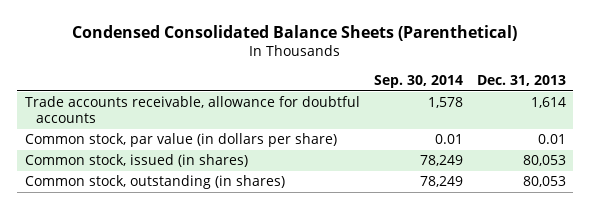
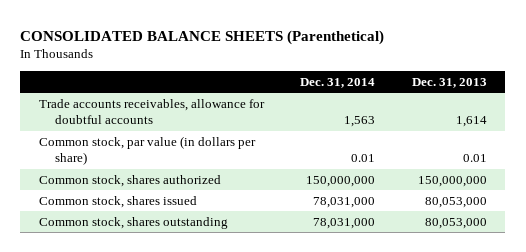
- Condensed Consolidated Balance Sheets (Parenthetical)
+ CONSOLIDATED BALANCE SHEETS (Parenthetical)
- | Sep. 30, 2014 | Dec. 31, 2013
+ | Dec. 31, 2014 | Dec. 31, 2013
- Trade accounts receivable, allowance for doubtful accounts | 1,578 | 1,614
+ Trade accounts receivables, allowance for doubtful accounts | 1,563 | 1,614
- Common stock, issued (in shares) | 78,249 | 80,053
- Common stock, outstanding (in shares) | 78,249 | 80,053
+ Common stock, shares authorized | 150,000,000 | 150,000,000
+ Common stock, shares issued | 78,031,000 | 80,053,000
+ Common stock, shares outstanding | 78,031,000 | 80,053,000

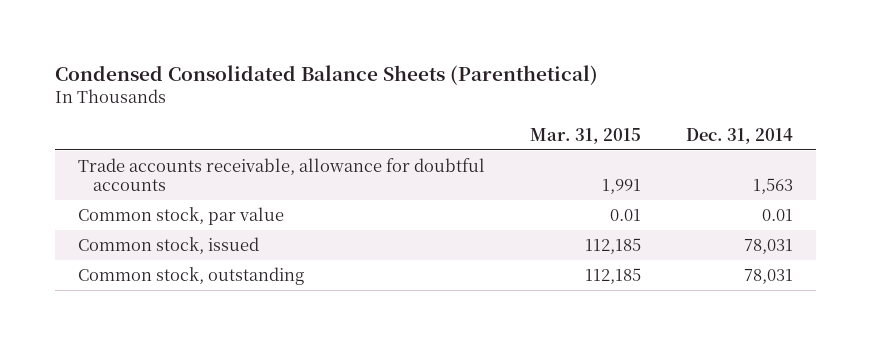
- CONSOLIDATED BALANCE SHEETS (Parenthetical)
+ Condensed Consolidated Balance Sheets (Parenthetical)
- | Dec. 31, 2014 | Dec. 31, 2013
+ | Mar. 31, 2015 | Dec. 31, 2014
- Trade accounts receivables, allowance for doubtful accounts | 1,563 | 1,614
- Common stock, par value (in dollars per share) | 0.01 | 0.01
- Common stock, shares authorized | 150,000,000 | 150,000,000
- Common stock, shares issued | 78,031,000 | 80,053,000
- Common stock, shares outstanding | 78,031,000 | 80,053,000
+ Trade accounts receivable, allowance for doubtful accounts | 1,991 | 1,563
+ Common stock, par value | 0.01 | 0.01
+ Common stock, issued | 112,185 | 78,031
+ Common stock, outstanding | 112,185 | 78,031

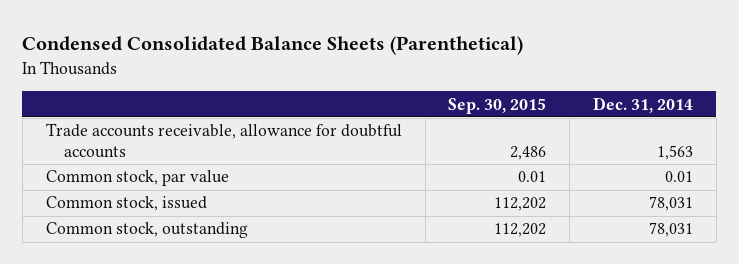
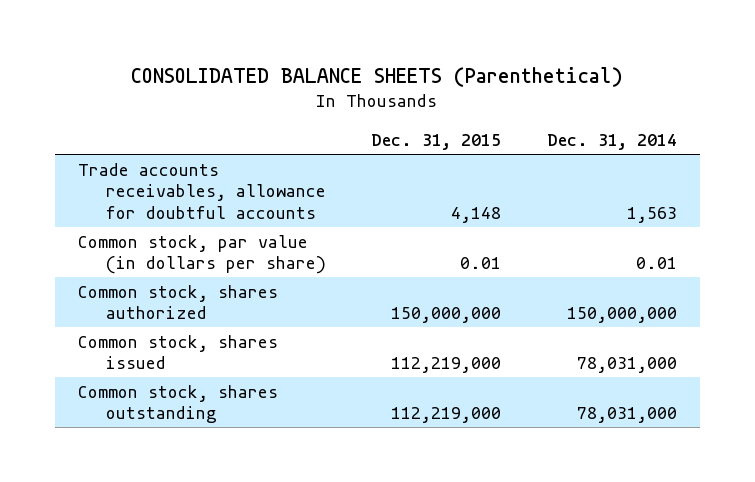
- Condensed Consolidated Balance Sheets (Parenthetical)
+ CONSOLIDATED BALANCE SHEETS (Parenthetical)
- | Sep. 30, 2015 | Dec. 31, 2014
+ | Dec. 31, 2015 | Dec. 31, 2014
- Trade accounts receivable, allowance for doubtful accounts | 2,486 | 1,563
- Common stock, par value | 0.01 | 0.01
- Common stock, issued | 112,202 | 78,031
- Common stock, outstanding | 112,202 | 78,031
+ Trade accounts receivables, allowance for doubtful accounts | 4,148 | 1,563
+ Common stock, par value (in dollars per share) | 0.01 | 0.01
+ Common stock, shares authorized | 150,000,000 | 150,000,000
+ Common stock, shares issued | 112,219,000 | 78,031,000
+ Common stock, shares outstanding | 112,219,000 | 78,031,000

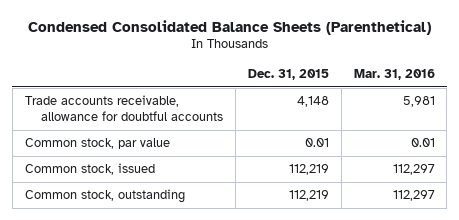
- CONSOLIDATED BALANCE SHEETS (Parenthetical)
+ Condensed Consolidated Balance Sheets (Parenthetical)
- | Dec. 31, 2015 | Dec. 31, 2014
+ | Dec. 31, 2015 | Mar. 31, 2016
- Trade accounts receivables, allowance for doubtful accounts | 4,148 | 1,563
- Common stock, par value (in dollars per share) | 0.01 | 0.01
- Common stock, shares authorized | 150,000,000 | 150,000,000
- Common stock, shares issued | 112,219,000 | 78,031,000
- Common stock, shares outstanding | 112,219,000 | 78,031,000
+ Trade accounts receivable, allowance for doubtful accounts | 4,148 | 5,981
+ Common stock, par value | 0.01 | 0.01
+ Common stock, issued | 112,219 | 112,297
+ Common stock, outstanding | 112,219 | 112,297

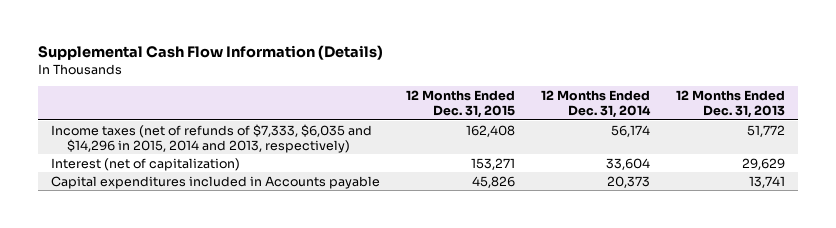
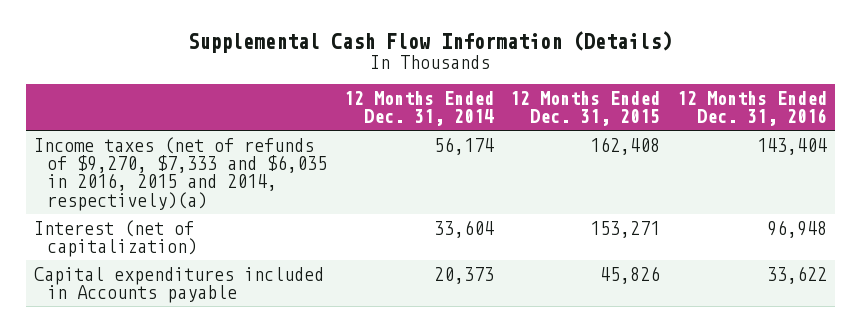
- | 12 Months Ended Dec. 31, 2015 | 12 Months Ended Dec. 31, 2014 | 12 Months Ended Dec. 31, 2013
+ | 12 Months Ended Dec. 31, 2014 | 12 Months Ended Dec. 31, 2015 | 12 Months Ended Dec. 31, 2016
- Income taxes (net of refunds of $7,333, $6,035 and $14,296 in 2015, 2014 and 2013, respectively) | 162,408 | 56,174 | 51,772
+ Income taxes (net of refunds of $9,270, $7,333 and $6,035 in 2016, 2015 and 2014, respectively)(a) | 56,174 | 162,408 | 143,404

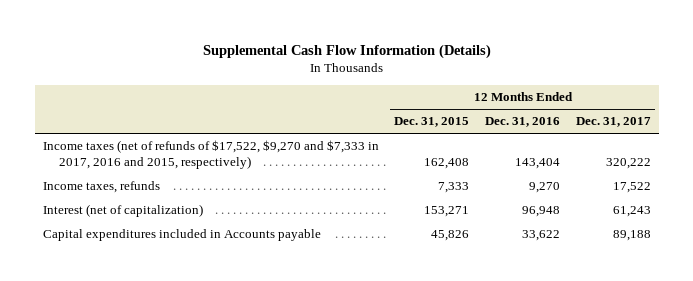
- | 12 Months Ended Dec. 31, 2014 | 12 Months Ended Dec. 31, 2015 | 12 Months Ended Dec. 31, 2016
+ | 12 Months Ended Dec. 31, 2015 | 12 Months Ended Dec. 31, 2016 | 12 Months Ended Dec. 31, 2017
- Income taxes (net of refunds of $9,270, $7,333 and $6,035 in 2016, 2015 and 2014, respectively)(a) | 56,174 | 162,408 | 143,404
+ Income taxes (net of refunds of $17,522, $9,270 and $7,333 in 2017, 2016 and 2015, respectively) | 162,408 | 143,404 | 320,222
+ Income taxes, refunds | 7,333 | 9,270 | 17,522

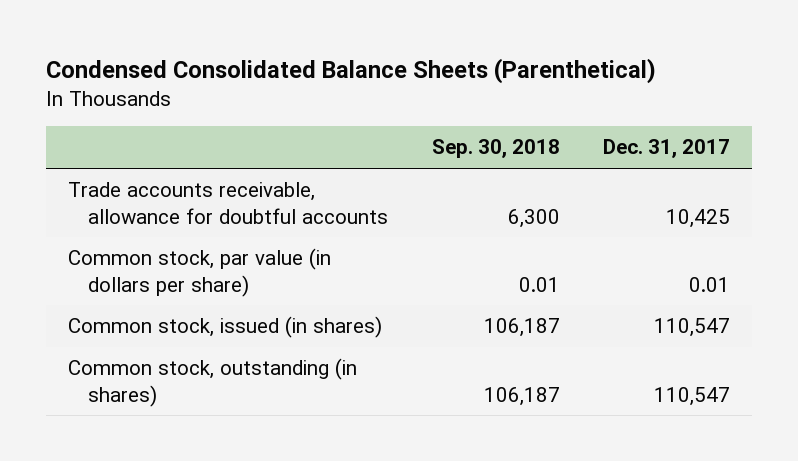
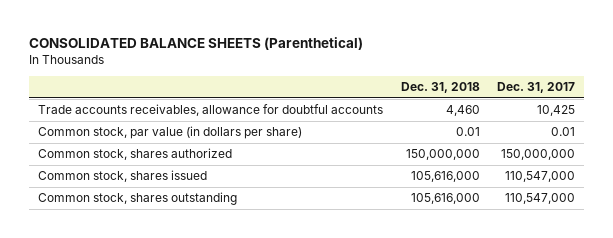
- Condensed Consolidated Balance Sheets (Parenthetical)
+ CONSOLIDATED BALANCE SHEETS (Parenthetical)
- | Sep. 30, 2018 | Dec. 31, 2017
+ | Dec. 31, 2018 | Dec. 31, 2017
- Trade accounts receivable, allowance for doubtful accounts | 6,300 | 10,425
+ Trade accounts receivables, allowance for doubtful accounts | 4,460 | 10,425
- Common stock, issued (in shares) | 106,187 | 110,547
- Common stock, outstanding (in shares) | 106,187 | 110,547
+ Common stock, shares authorized | 150,000,000 | 150,000,000
+ Common stock, shares issued | 105,616,000 | 110,547,000
+ Common stock, shares outstanding | 105,616,000 | 110,547,000

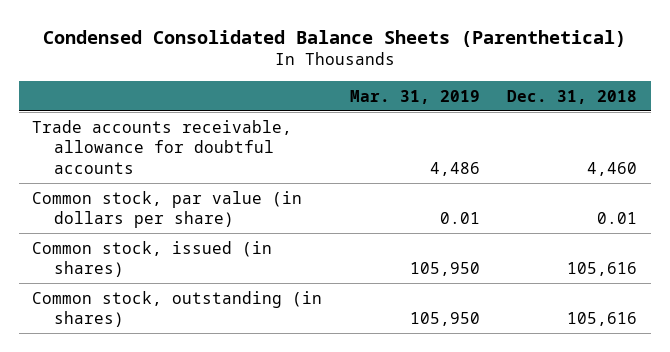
- CONSOLIDATED BALANCE SHEETS (Parenthetical)
+ Condensed Consolidated Balance Sheets (Parenthetical)
- | Dec. 31, 2018 | Dec. 31, 2017
+ | Mar. 31, 2019 | Dec. 31, 2018
- Trade accounts receivables, allowance for doubtful accounts | 4,460 | 10,425
+ Trade accounts receivable, allowance for doubtful accounts | 4,486 | 4,460
- Common stock, shares authorized | 150,000,000 | 150,000,000
- Common stock, shares issued | 105,616,000 | 110,547,000
- Common stock, shares outstanding | 105,616,000 | 110,547,000
+ Common stock, issued (in shares) | 105,950 | 105,616
+ Common stock, outstanding (in shares) | 105,950 | 105,616

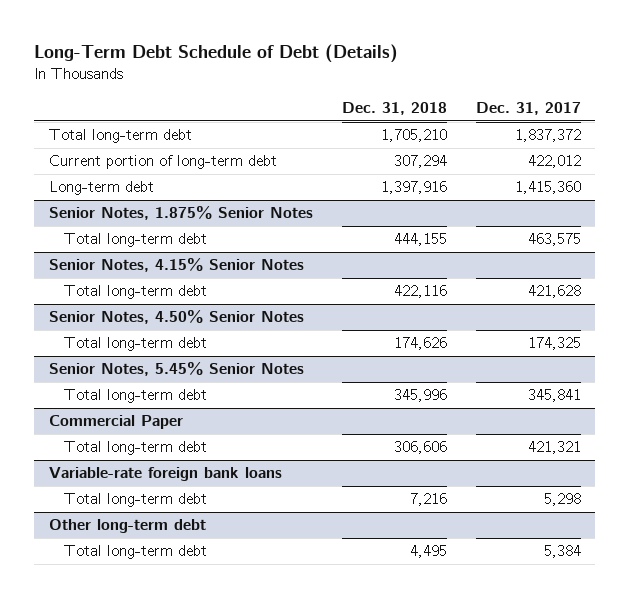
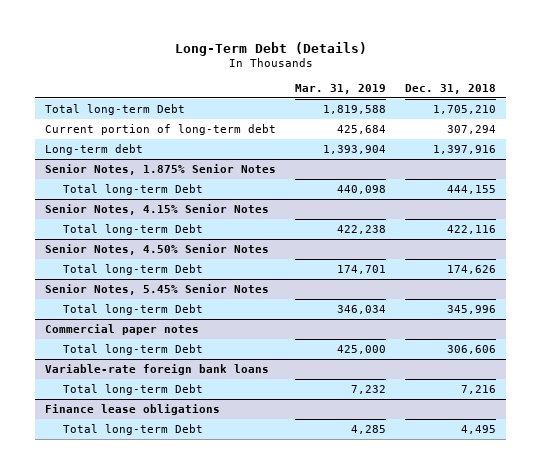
- Long-Term Debt Schedule of Debt (Details)
+ Long-Term Debt (Details)
- | Dec. 31, 2018 | Dec. 31, 2017
+ | Mar. 31, 2019 | Dec. 31, 2018
- Total long-term debt | 1,705,210 | 1,837,372
+ Total long-term Debt | 1,819,588 | 1,705,210
@ Senior Notes, 1.875% Senior Notes
- Total long-term debt | 444,155 | 463,575
+ Total long-term Debt | 440,098 | 444,155
@ Senior Notes, 4.15% Senior Notes
- Total long-term debt | 422,116 | 421,628
+ Total long-term Debt | 422,238 | 422,116
@ Senior Notes, 4.50% Senior Notes
- Total long-term debt | 174,626 | 174,325
+ Total long-term Debt | 174,701 | 174,626
@ Senior Notes, 5.45% Senior Notes
- Total long-term debt | 345,996 | 345,841
- Commercial Paper
- Total long-term debt | 306,606 | 421,321
@ Senior Notes, 5.45% Senior Notes
+ Total long-term Debt | 346,034 | 345,996
+ Commercial paper notes
+ Total long-term Debt | 425,000 | 306,606
@ Variable-rate foreign bank loans
- Total long-term debt | 7,216 | 5,298
- Other long-term debt
- Total long-term debt | 4,495 | 5,384
@ Variable-rate foreign bank loans
+ Total long-term Debt | 7,232 | 7,216
+ Finance lease obligations
+ Total long-term Debt | 4,285 | 4,495

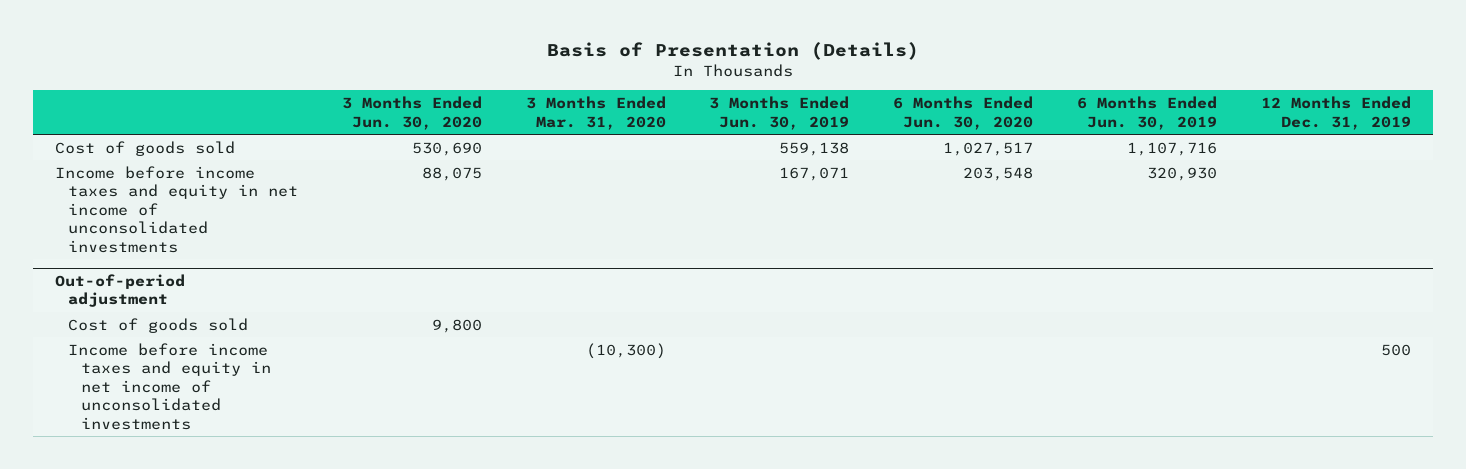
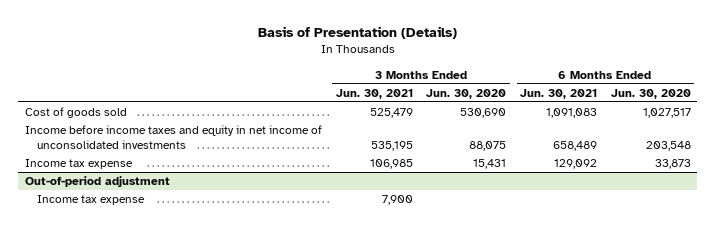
- | 3 Months Ended Jun. 30, 2020 | 3 Months Ended Mar. 31, 2020 | 3 Months Ended Jun. 30, 2019 | 6 Months Ended Jun. 30, 2020 | 6 Months Ended Jun. 30, 2019 | 12 Months Ended Dec. 31, 2019
+ | 3 Months Ended Jun. 30, 2021 | 3 Months Ended Jun. 30, 2020 | 6 Months Ended Jun. 30, 2021 | 6 Months Ended Jun. 30, 2020
+ Income tax expense | 106,985 | 15,431 | 129,092 | 33,873
@ Out-of-period adjustment
- Cost of goods sold | 9,800 | | | | |
- Income before income taxes and equity in net income of unconsolidated investments | | (10,300) | | | | 500
+ Income tax expense | 7,900 | | |

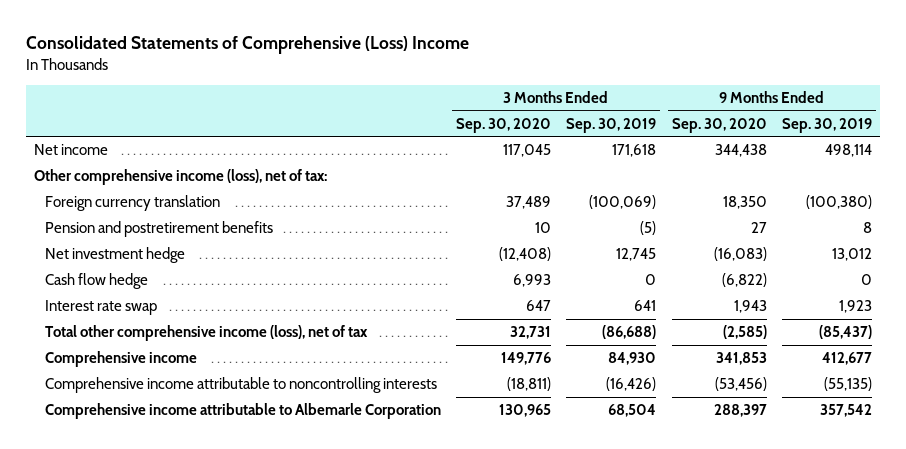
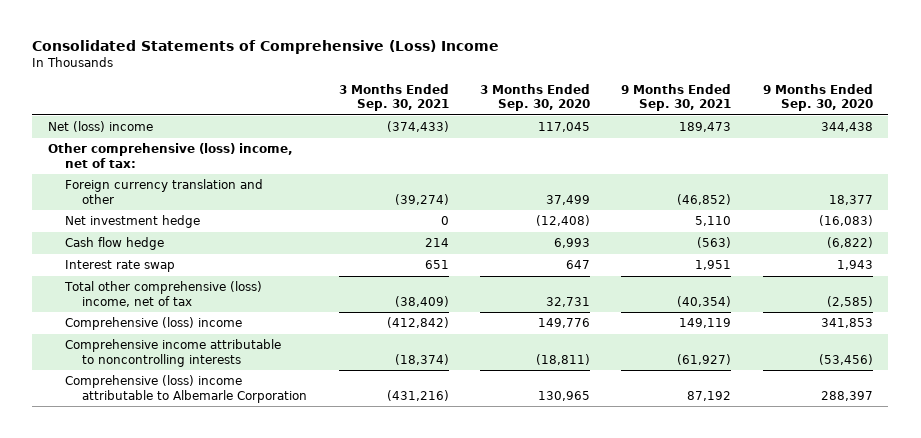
- | 3 Months Ended Sep. 30, 2020 | 3 Months Ended Sep. 30, 2019 | 9 Months Ended Sep. 30, 2020 | 9 Months Ended Sep. 30, 2019
+ | 3 Months Ended Sep. 30, 2021 | 3 Months Ended Sep. 30, 2020 | 9 Months Ended Sep. 30, 2021 | 9 Months Ended Sep. 30, 2020
- Net income | 117,045 | 171,618 | 344,438 | 498,114
- Other comprehensive income (loss), net of tax:
- Foreign currency translation | 37,489 | (100,069) | 18,350 | (100,380)
- Pension and postretirement benefits | 10 | (5) | 27 | 8
+ Net (loss) income | (374,433) | 117,045 | 189,473 | 344,438
+ Other comprehensive (loss) income, net of tax:
+ Foreign currency translation and other | (39,274) | 37,499 | (46,852) | 18,377
- Total other comprehensive income (loss), net of tax | 32,731 | (86,688) | (2,585) | (85,437)
- Comprehensive income | 149,776 | 84,930 | 341,853 | 412,677
+ Total other comprehensive (loss) income, net of tax | (38,409) | 32,731 | (40,354) | (2,585)
+ Comprehensive (loss) income | (412,842) | 149,776 | 149,119 | 341,853
- Comprehensive income attributable to Albemarle Corporation | 130,965 | 68,504 | 288,397 | 357,542
+ Comprehensive (loss) income attributable to Albemarle Corporation | (431,216) | 130,965 | 87,192 | 288,397

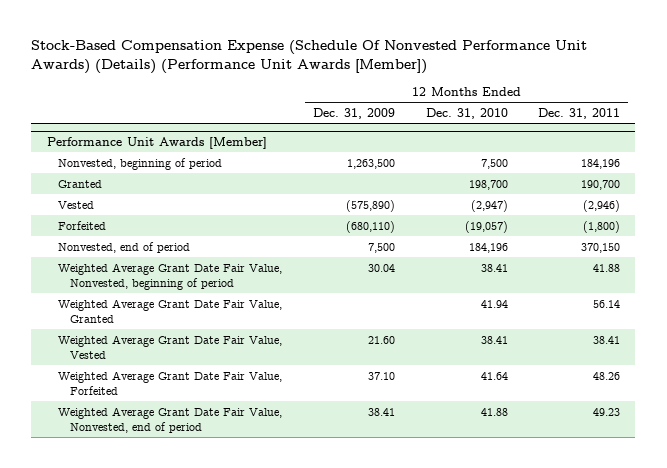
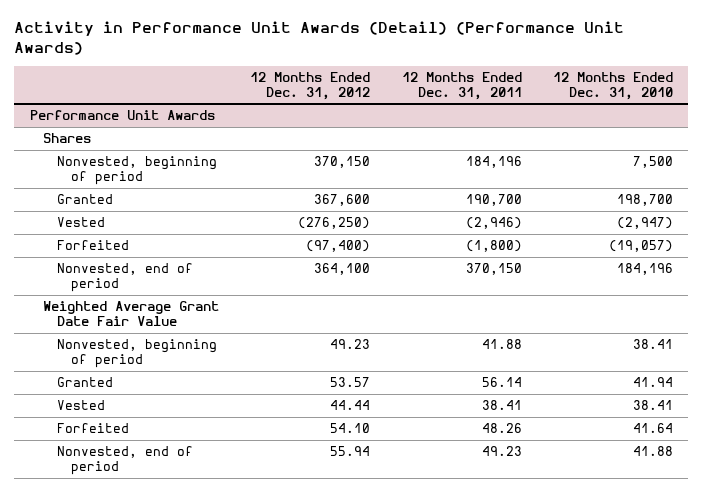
- Stock-Based Compensation Expense (Schedule Of Nonvested Performance Unit Awards) (Details) (Performance Unit Awards [Member])
+ Activity in Performance Unit Awards (Detail) (Performance Unit Awards)
- | 12 Months Ended Dec. 31, 2009 | 12 Months Ended Dec. 31, 2010 | 12 Months Ended Dec. 31, 2011
+ | 12 Months Ended Dec. 31, 2012 | 12 Months Ended Dec. 31, 2011 | 12 Months Ended Dec. 31, 2010
- Performance Unit Awards [Member]
+ Performance Unit Awards
+ Shares
- Weighted Average Grant Date Fair Value, Nonvested, beginning of period | 30.04 | 38.41 | 41.88
- Weighted Average Grant Date Fair Value, Granted | | 41.94 | 56.14
- Weighted Average Grant Date Fair Value, Vested | 21.60 | 38.41 | 38.41
- Weighted Average Grant Date Fair Value, Forfeited | 37.10 | 41.64 | 48.26
- Weighted Average Grant Date Fair Value, Nonvested, end of period | 38.41 | 41.88 | 49.23
+ Weighted Average Grant Date Fair Value
+ Nonvested, beginning of period | 49.23 | 41.88 | 38.41
+ Granted | 53.57 | 56.14 | 41.94
+ Vested | 44.44 | 38.41 | 38.41
+ Forfeited | 54.10 | 48.26 | 41.64
+ Nonvested, end of period | 55.94 | 49.23 | 41.88

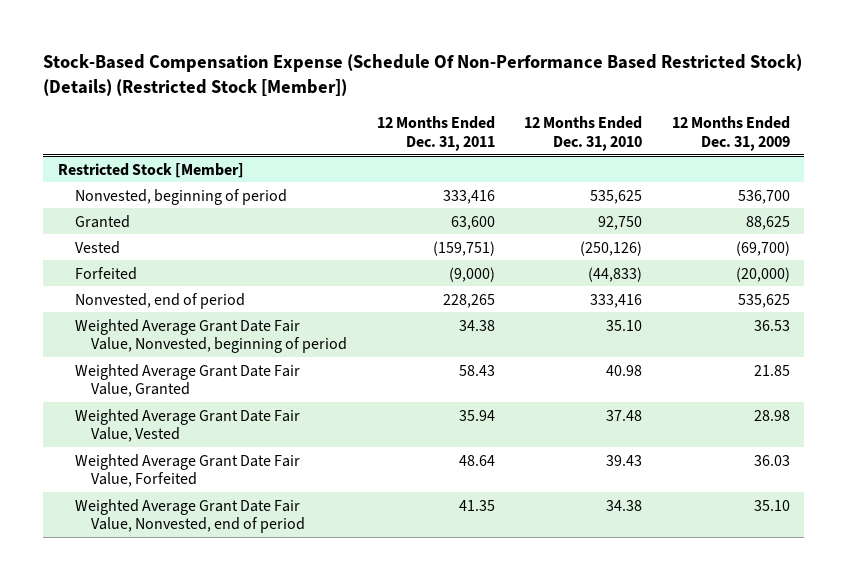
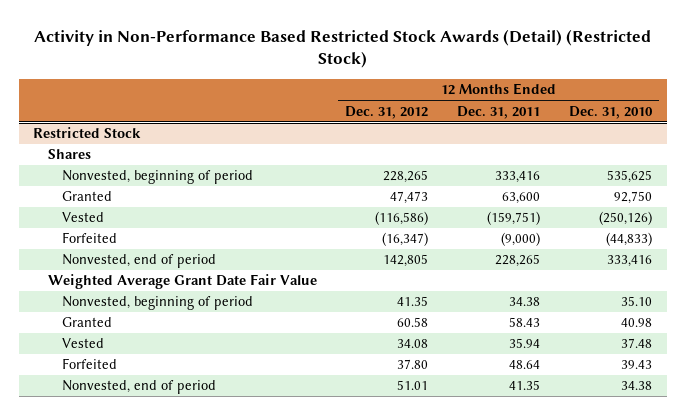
- Stock-Based Compensation Expense (Schedule Of Non-Performance Based Restricted Stock) (Details) (Restricted Stock [Member])
+ Activity in Non-Performance Based Restricted Stock Awards (Detail) (Restricted Stock)
- | 12 Months Ended Dec. 31, 2011 | 12 Months Ended Dec. 31, 2010 | 12 Months Ended Dec. 31, 2009
+ | 12 Months Ended Dec. 31, 2012 | 12 Months Ended Dec. 31, 2011 | 12 Months Ended Dec. 31, 2010
- Restricted Stock [Member]
+ Restricted Stock
+ Shares
- Weighted Average Grant Date Fair Value, Nonvested, beginning of period | 34.38 | 35.10 | 36.53
- Weighted Average Grant Date Fair Value, Granted | 58.43 | 40.98 | 21.85
- Weighted Average Grant Date Fair Value, Vested | 35.94 | 37.48 | 28.98
- Weighted Average Grant Date Fair Value, Forfeited | 48.64 | 39.43 | 36.03
- Weighted Average Grant Date Fair Value, Nonvested, end of period | 41.35 | 34.38 | 35.10
+ Weighted Average Grant Date Fair Value
+ Nonvested, beginning of period | 41.35 | 34.38 | 35.10
+ Granted | 60.58 | 58.43 | 40.98
+ Vested | 34.08 | 35.94 | 37.48
+ Forfeited | 37.80 | 48.64 | 39.43
+ Nonvested, end of period | 51.01 | 41.35 | 34.38

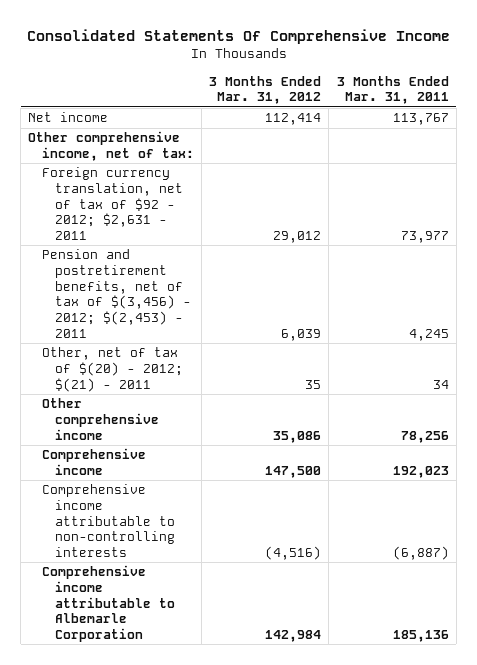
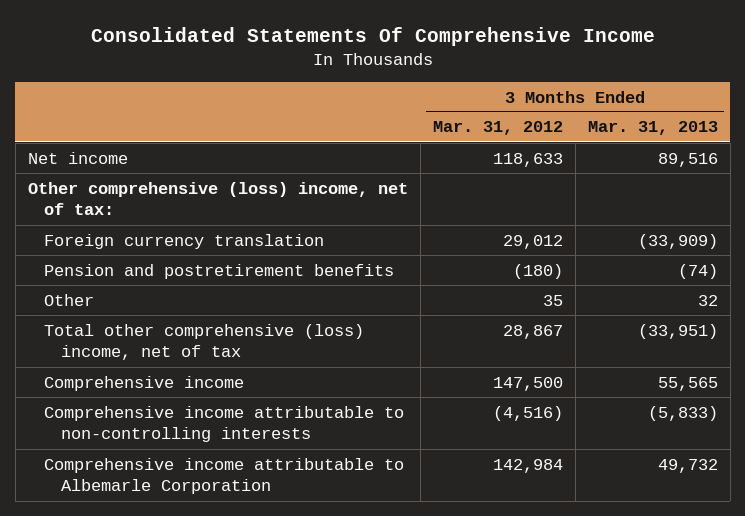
- | 3 Months Ended Mar. 31, 2012 | 3 Months Ended Mar. 31, 2011
+ | 3 Months Ended Mar. 31, 2012 | 3 Months Ended Mar. 31, 2013
- Net income | 112,414 | 113,767
- Other comprehensive income, net of tax:
- Foreign currency translation, net of tax of $92 - 2012; $2,631 - 2011 | 29,012 | 73,977
- Pension and postretirement benefits, net of tax of $(3,456) - 2012; $(2,453) - 2011 | 6,039 | 4,245
- Other, net of tax of $(20) - 2012; $(21) - 2011 | 35 | 34
- Other comprehensive income | 35,086 | 78,256
+ Net income | 118,633 | 89,516
+ Other comprehensive (loss) income, net of tax:
+ Foreign currency translation | 29,012 | (33,909)
+ Pension and postretirement benefits | (180) | (74)
+ Other | 35 | 32
+ Total other comprehensive (loss) income, net of tax | 28,867 | (33,951)

